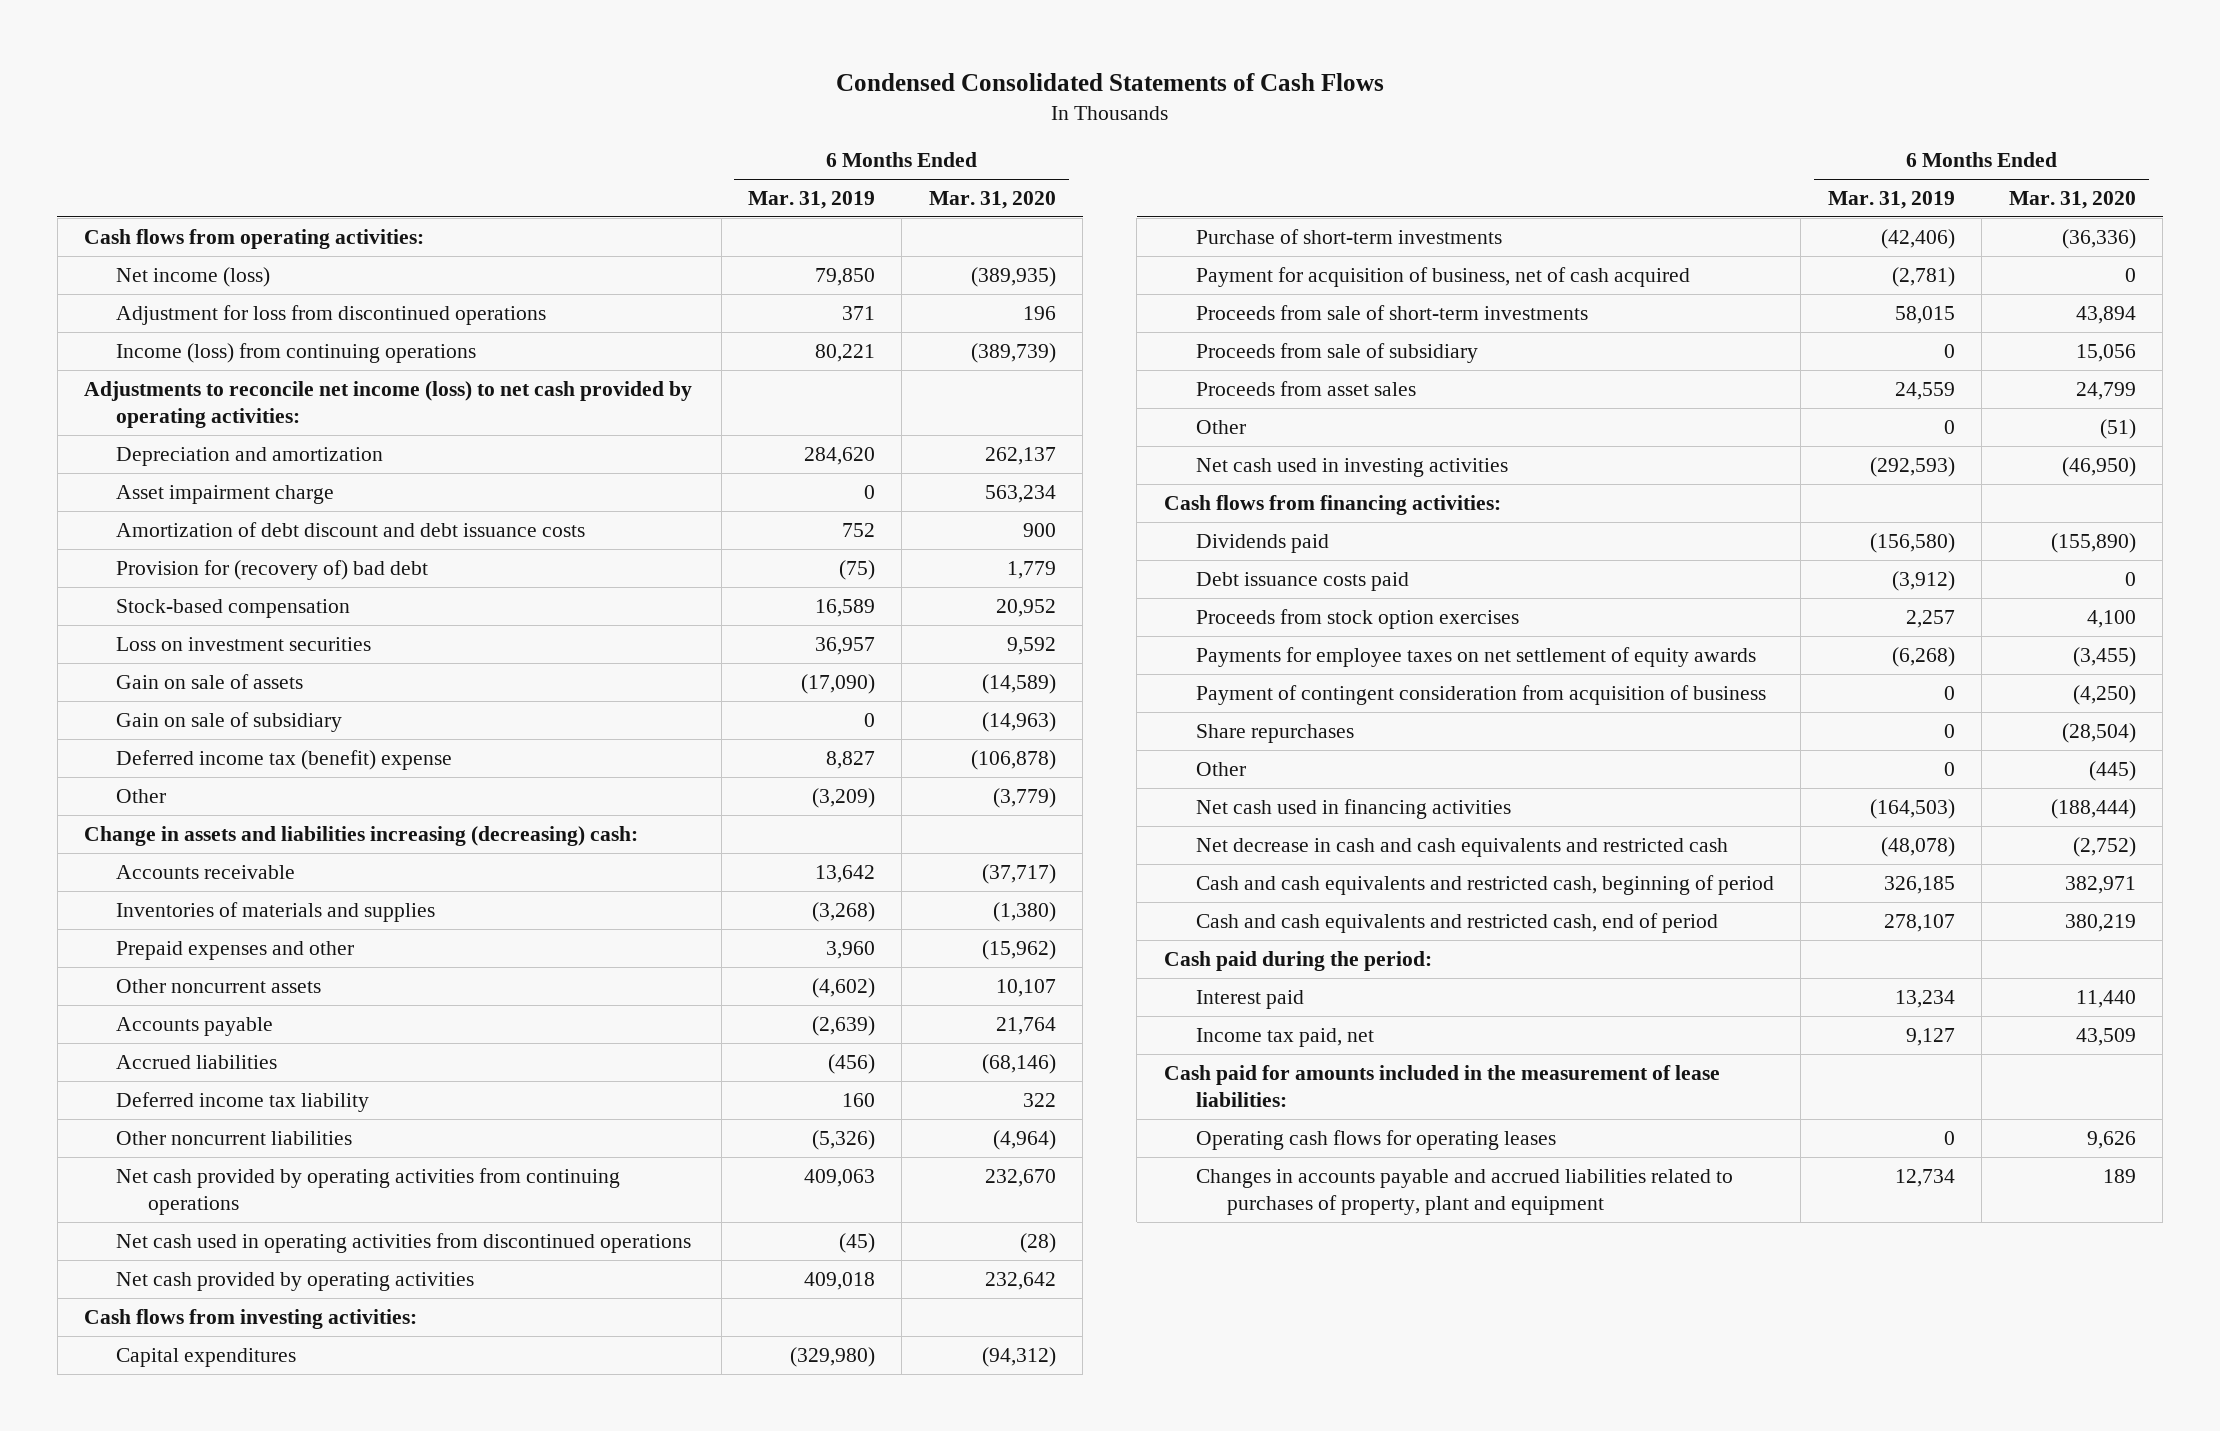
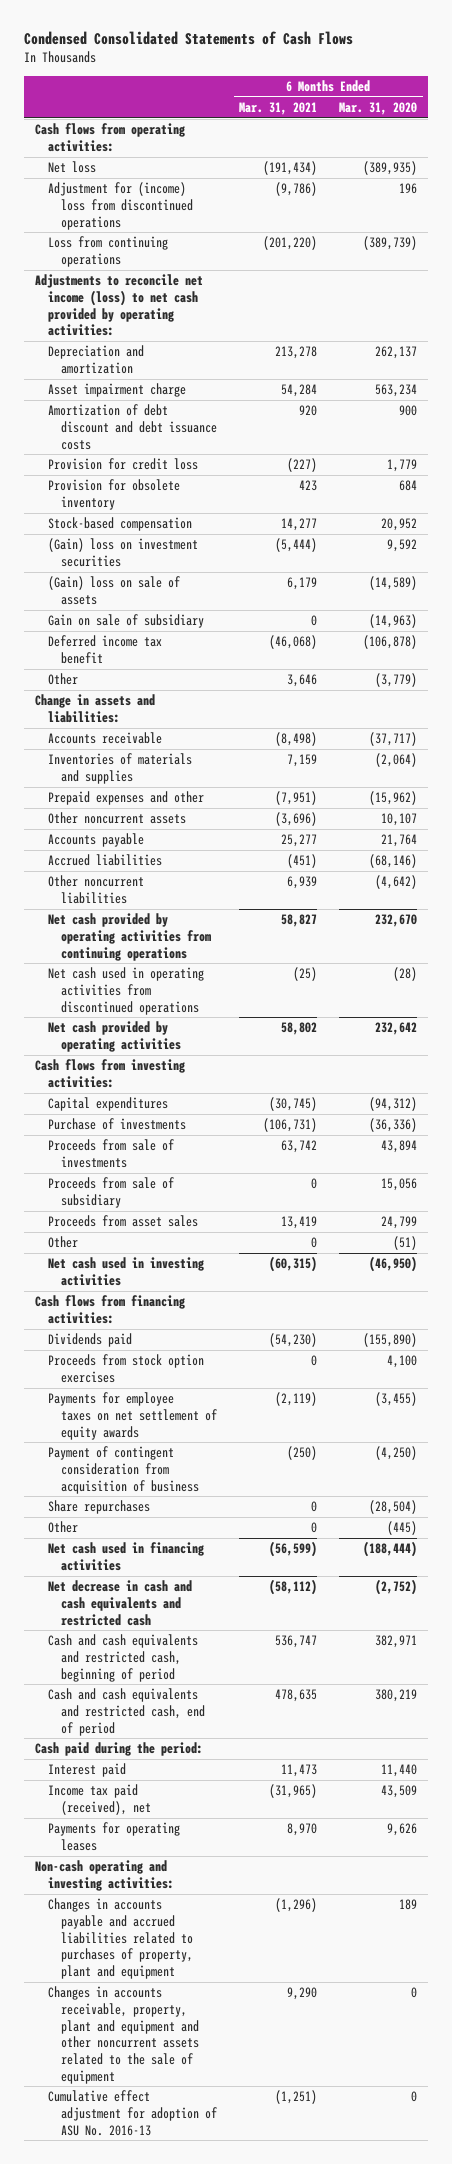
- | 6 Months Ended Mar. 31, 2019 | 6 Months Ended Mar. 31, 2020
+ | 6 Months Ended Mar. 31, 2021 | 6 Months Ended Mar. 31, 2020
- Net income (loss) | 79,850 | (389,935)
- Adjustment for loss from discontinued operations | 371 | 196
- Income (loss) from continuing operations | 80,221 | (389,739)
+ Net loss | (191,434) | (389,935)
+ Adjustment for (income) loss from discontinued operations | (9,786) | 196
+ Loss from continuing operations | (201,220) | (389,739)
- Provision for (recovery of) bad debt | (75) | 1,779
+ Provision for credit loss | (227) | 1,779
+ Provision for obsolete inventory | 423 | 684
- Loss on investment securities | 36,957 | 9,592
- Gain on sale of assets | (17,090) | (14,589)
+ (Gain) loss on investment securities | (5,444) | 9,592
+ (Gain) loss on sale of assets | 6,179 | (14,589)
- Deferred income tax (benefit) expense | 8,827 | (106,878)
+ Deferred income tax benefit | (46,068) | (106,878)
- Change in assets and liabilities increasing (decreasing) cash:
+ Change in assets and liabilities:
- Inventories of materials and supplies | (3,268) | (1,380)
+ Inventories of materials and supplies | 7,159 | (2,064)
- Deferred income tax liability | 160 | 322
- Other noncurrent liabilities | (5,326) | (4,964)
+ Other noncurrent liabilities | 6,939 | (4,642)
- Purchase of short-term investments | (42,406) | (36,336)
- Payment for acquisition of business, net of cash acquired | (2,781) | 0
- Proceeds from sale of short-term investments | 58,015 | 43,894
+ Purchase of investments | (106,731) | (36,336)
+ Proceeds from sale of investments | 63,742 | 43,894
- Debt issuance costs paid | (3,912) | 0
- Income tax paid, net | 9,127 | 43,509
- Cash paid for amounts included in the measurement of lease liabilities:
- Operating cash flows for operating leases | 0 | 9,626
+ Income tax paid (received), net | (31,965) | 43,509
+ Payments for operating leases | 8,970 | 9,626
+ Non-cash operating and investing activities:
+ Changes in accounts receivable, property, plant and equipment and other noncurrent assets related to the sale of equipment | 9,290 | 0
+ Cumulative effect adjustment for adoption of ASU No. 2016-13 | (1,251) | 0

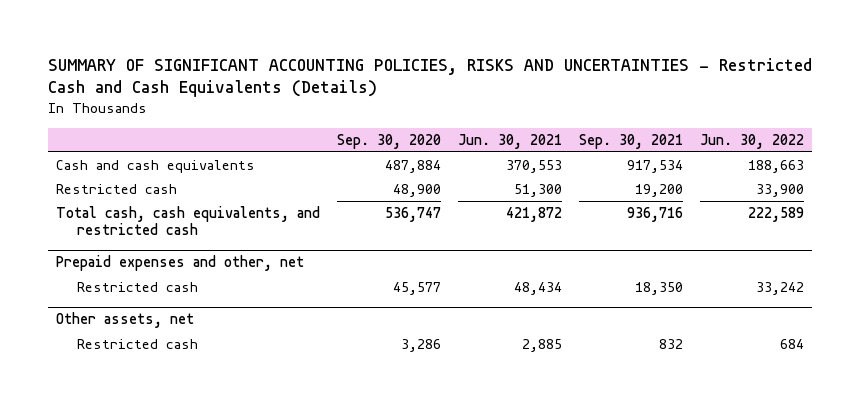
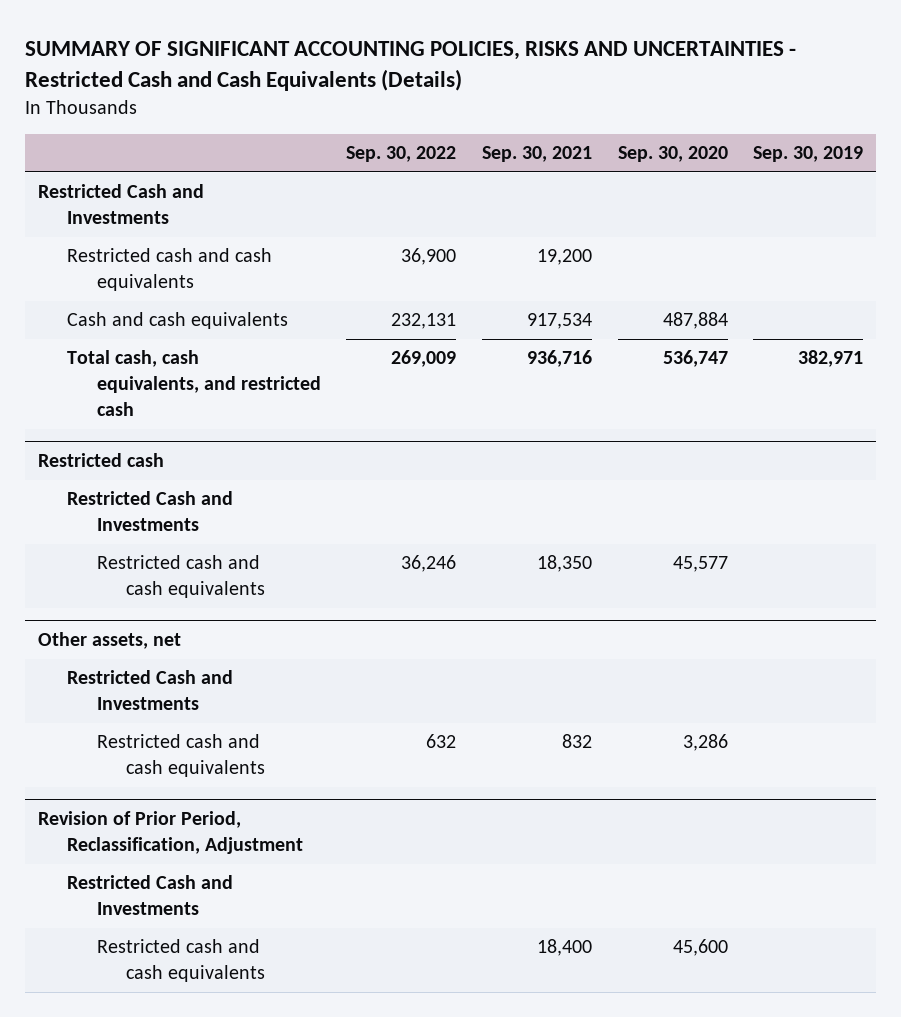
- | Sep. 30, 2020 | Jun. 30, 2021 | Sep. 30, 2021 | Jun. 30, 2022
+ | Sep. 30, 2022 | Sep. 30, 2021 | Sep. 30, 2020 | Sep. 30, 2019
+ Restricted Cash and Investments
+ Restricted cash and cash equivalents | 36,900 | 19,200 | |
- Restricted cash | 48,900 | 51,300 | 19,200 | 33,900
- Prepaid expenses and other, net
- Restricted cash | 45,577 | 48,434 | 18,350 | 33,242
+ Restricted cash
+ Restricted Cash and Investments
+ Restricted cash and cash equivalents | 36,246 | 18,350 | 45,577 |
@ Other assets, net
- Restricted cash | 3,286 | 2,885 | 832 | 684
+ Restricted Cash and Investments
+ Restricted cash and cash equivalents | 632 | 832 | 3,286 |
+ Revision of Prior Period, Reclassification, Adjustment
+ Restricted Cash and Investments
+ Restricted cash and cash equivalents | | 18,400 | 45,600 |

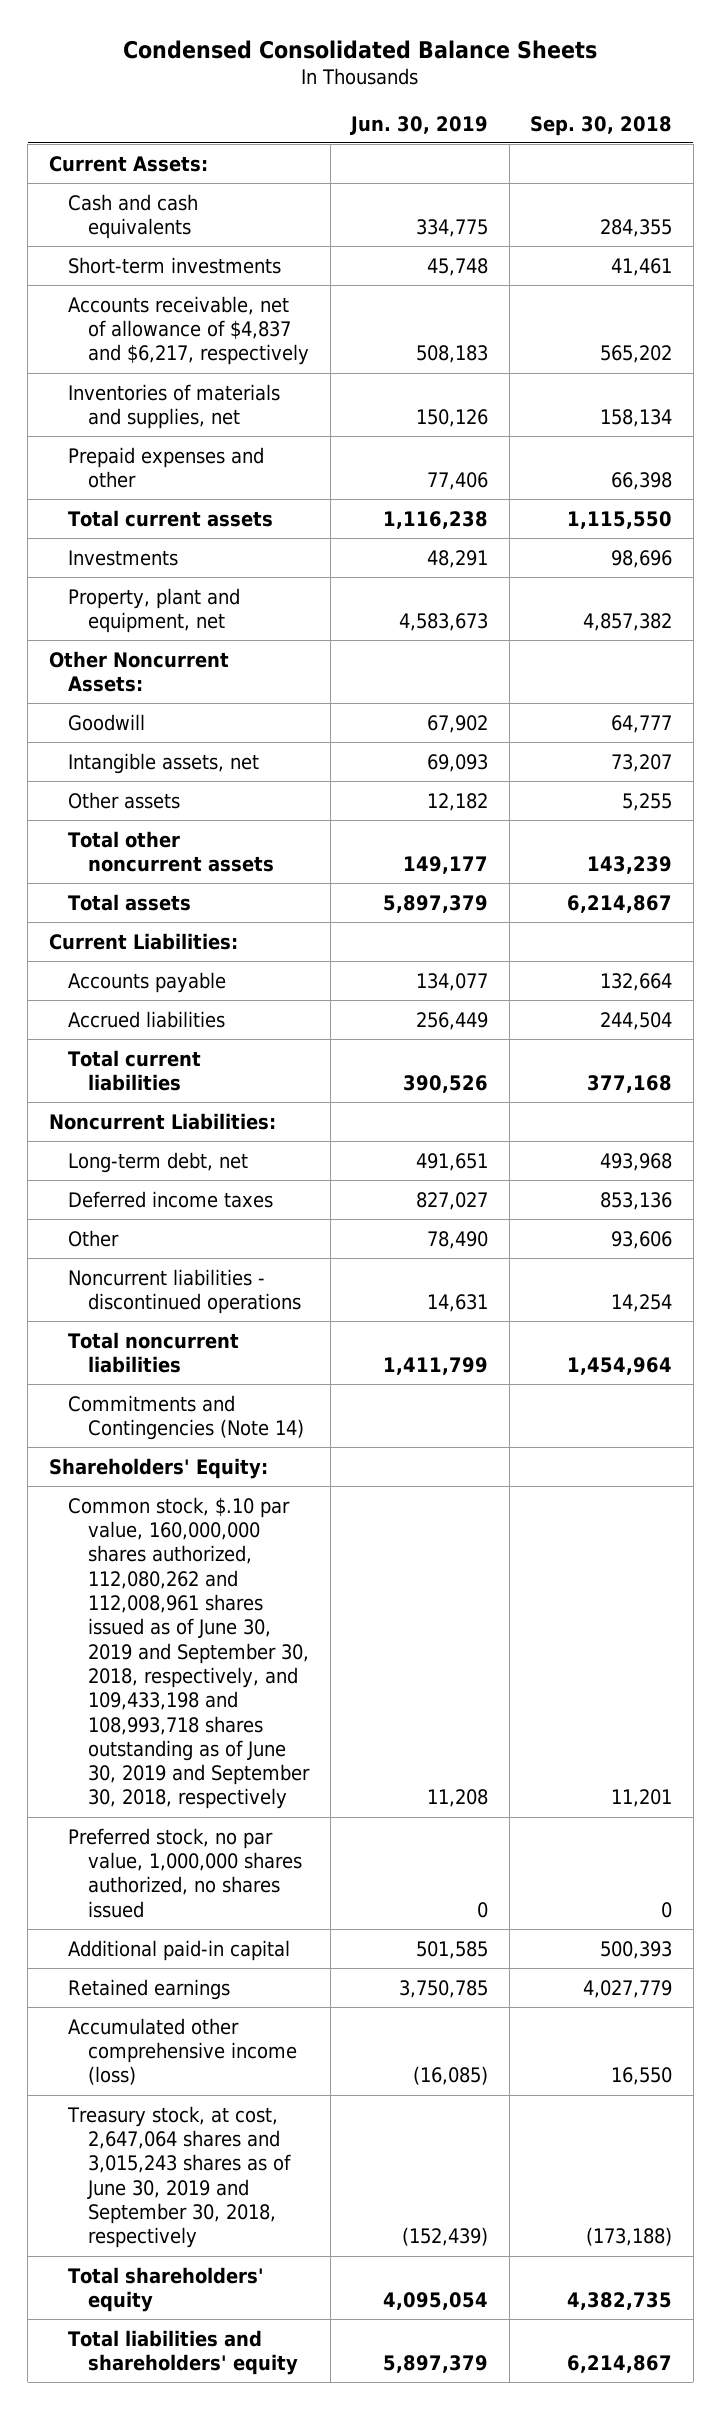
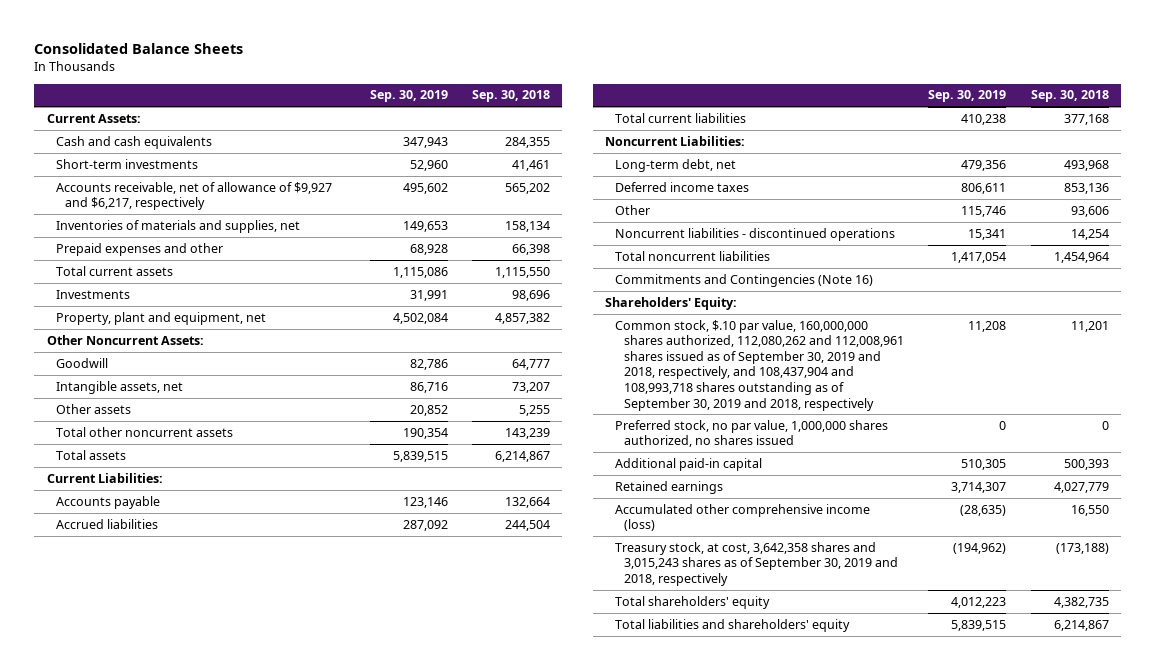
- Condensed Consolidated Balance Sheets
+ Consolidated Balance Sheets
- | Jun. 30, 2019 | Sep. 30, 2018
+ | Sep. 30, 2019 | Sep. 30, 2018
- Accounts receivable, net of allowance of $4,837 and $6,217, respectively | 508,183 | 565,202
+ Accounts receivable, net of allowance of $9,927 and $6,217, respectively | 495,602 | 565,202
- Commitments and Contingencies (Note 14)
+ Commitments and Contingencies (Note 16)
- Common stock, $.10 par value, 160,000,000 shares authorized, 112,080,262 and 112,008,961 shares issued as of June 30, 2019 and September 30, 2018, respectively, and 109,433,198 and 108,993,718 shares outstanding as of June 30, 2019 and September 30, 2018, respectively | 11,208 | 11,201
+ Common stock, $.10 par value, 160,000,000 shares authorized, 112,080,262 and 112,008,961 shares issued as of September 30, 2019 and 2018, respectively, and 108,437,904 and 108,993,718 shares outstanding as of September 30, 2019 and 2018, respectively | 11,208 | 11,201
- Treasury stock, at cost, 2,647,064 shares and 3,015,243 shares as of June 30, 2019 and September 30, 2018, respectively | (152,439) | (173,188)
+ Treasury stock, at cost, 3,642,358 shares and 3,015,243 shares as of September 30, 2019 and 2018, respectively | (194,962) | (173,188)

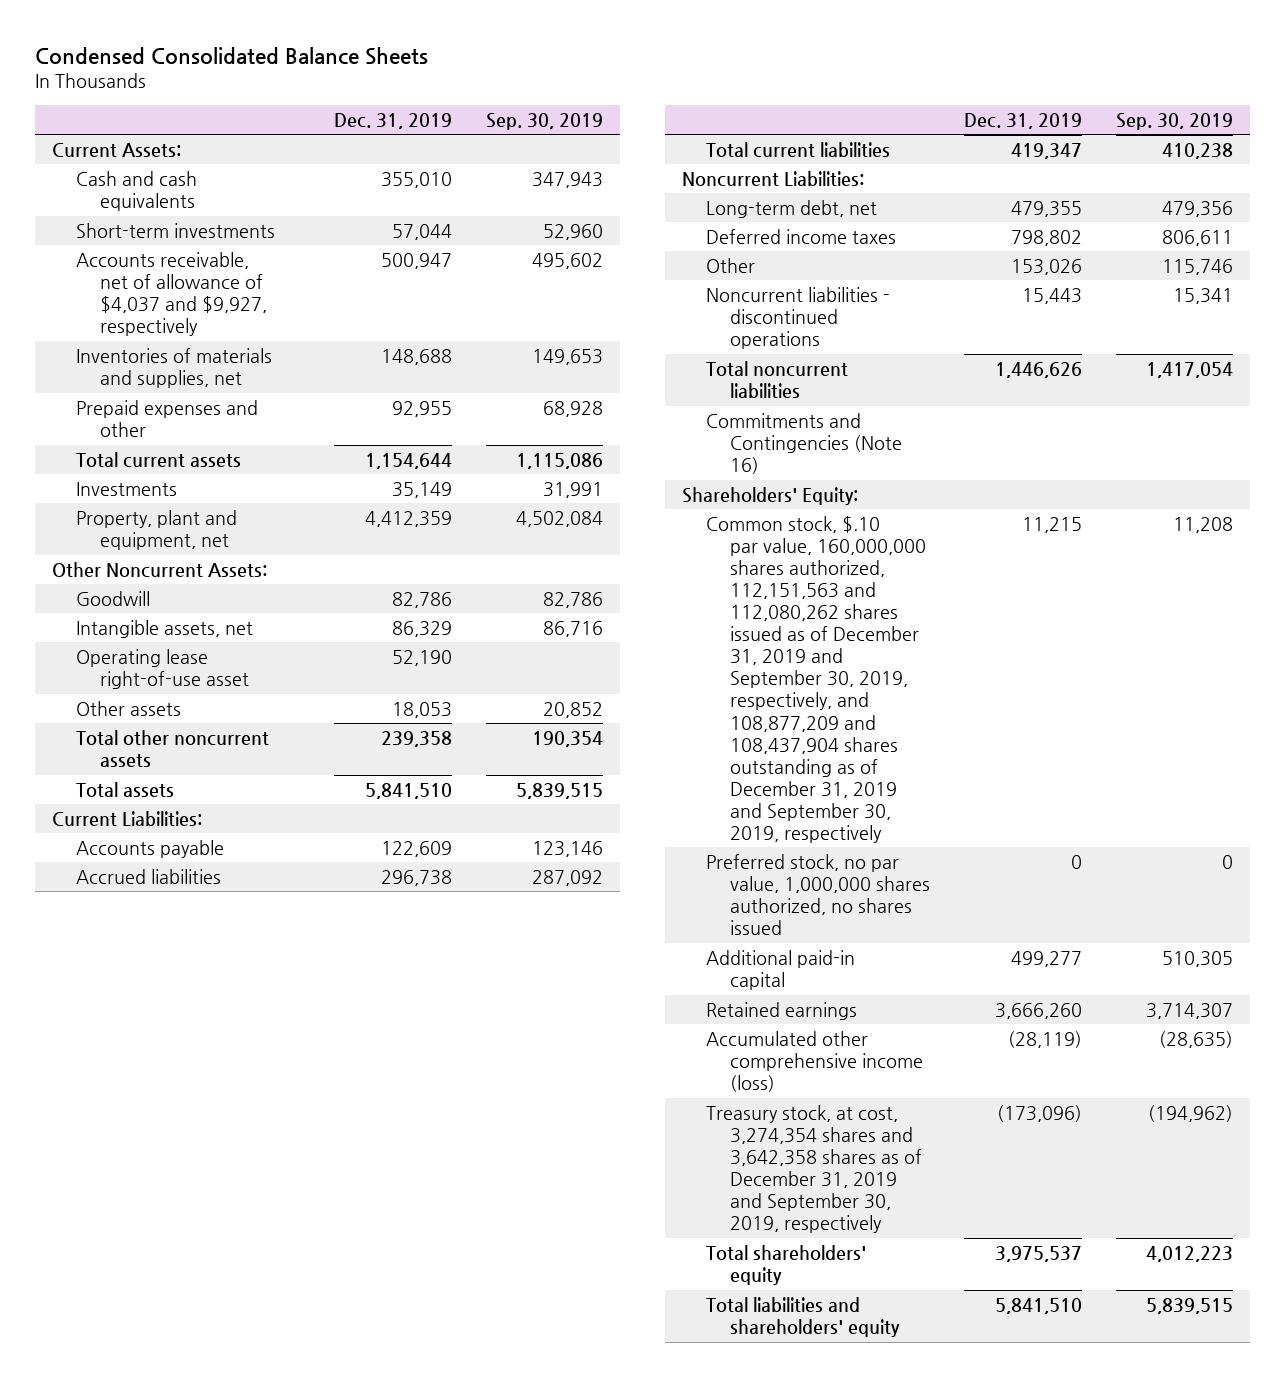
- Consolidated Balance Sheets
+ Condensed Consolidated Balance Sheets
- | Sep. 30, 2019 | Sep. 30, 2018
+ | Dec. 31, 2019 | Sep. 30, 2019
- Accounts receivable, net of allowance of $9,927 and $6,217, respectively | 495,602 | 565,202
+ Accounts receivable, net of allowance of $4,037 and $9,927, respectively | 500,947 | 495,602
+ Operating lease right-of-use asset | 52,190 |
- Common stock, $.10 par value, 160,000,000 shares authorized, 112,080,262 and 112,008,961 shares issued as of September 30, 2019 and 2018, respectively, and 108,437,904 and 108,993,718 shares outstanding as of September 30, 2019 and 2018, respectively | 11,208 | 11,201
+ Common stock, $.10 par value, 160,000,000 shares authorized, 112,151,563 and 112,080,262 shares issued as of December 31, 2019 and September 30, 2019, respectively, and 108,877,209 and 108,437,904 shares outstanding as of December 31, 2019 and September 30, 2019, respectively | 11,215 | 11,208
- Treasury stock, at cost, 3,642,358 shares and 3,015,243 shares as of September 30, 2019 and 2018, respectively | (194,962) | (173,188)
+ Treasury stock, at cost, 3,274,354 shares and 3,642,358 shares as of December 31, 2019 and September 30, 2019, respectively | (173,096) | (194,962)

